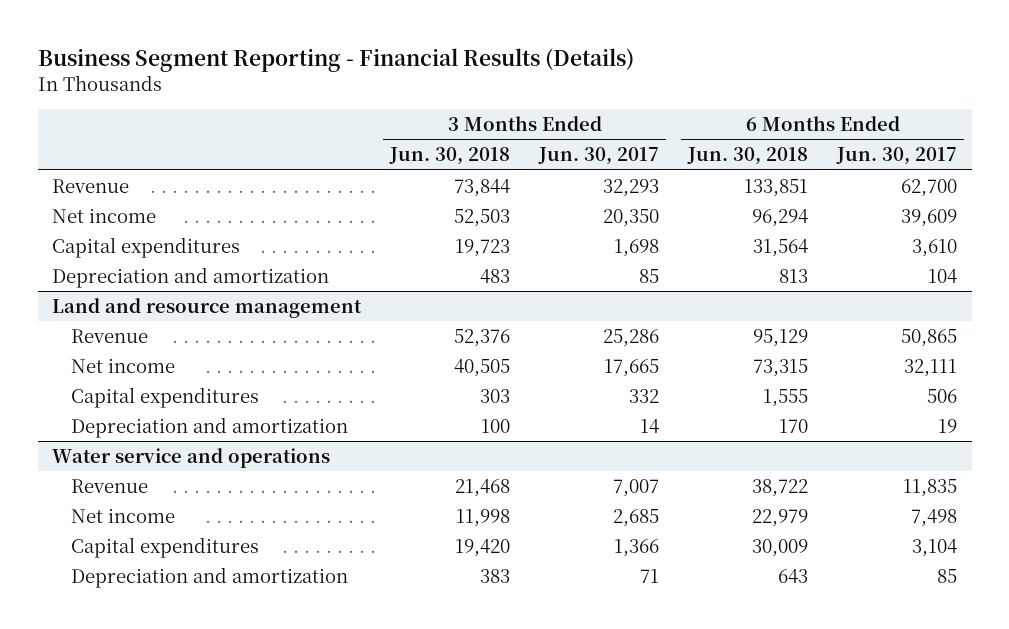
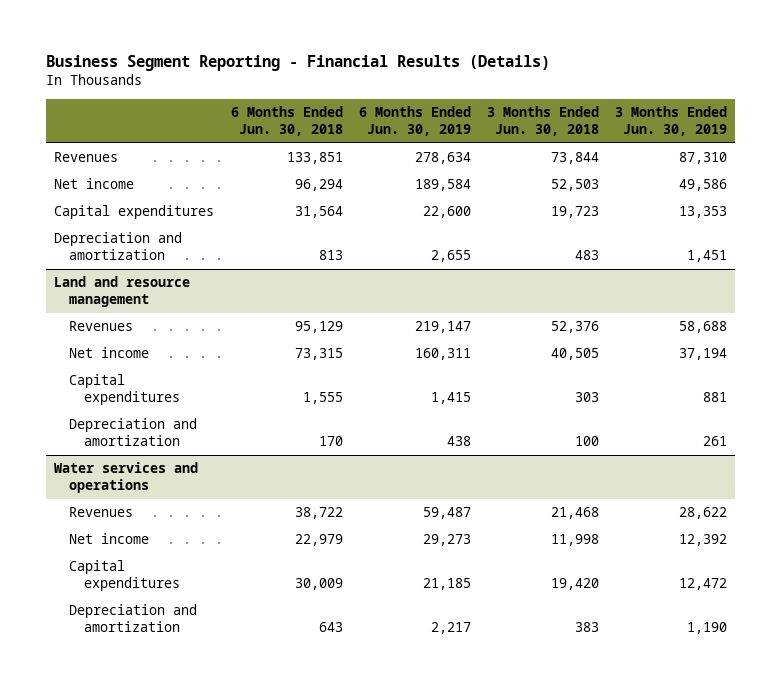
- | 3 Months Ended Jun. 30, 2018 | 3 Months Ended Jun. 30, 2017 | 6 Months Ended Jun. 30, 2018 | 6 Months Ended Jun. 30, 2017
+ | 6 Months Ended Jun. 30, 2018 | 6 Months Ended Jun. 30, 2019 | 3 Months Ended Jun. 30, 2018 | 3 Months Ended Jun. 30, 2019
- Revenue | 73,844 | 32,293 | 133,851 | 62,700
+ Revenues | 133,851 | 278,634 | 73,844 | 87,310
@ Land and resource management
- Revenue | 52,376 | 25,286 | 95,129 | 50,865
+ Revenues | 95,129 | 219,147 | 52,376 | 58,688
- Water service and operations
- Revenue | 21,468 | 7,007 | 38,722 | 11,835
+ Water services and operations
+ Revenues | 38,722 | 59,487 | 21,468 | 28,622

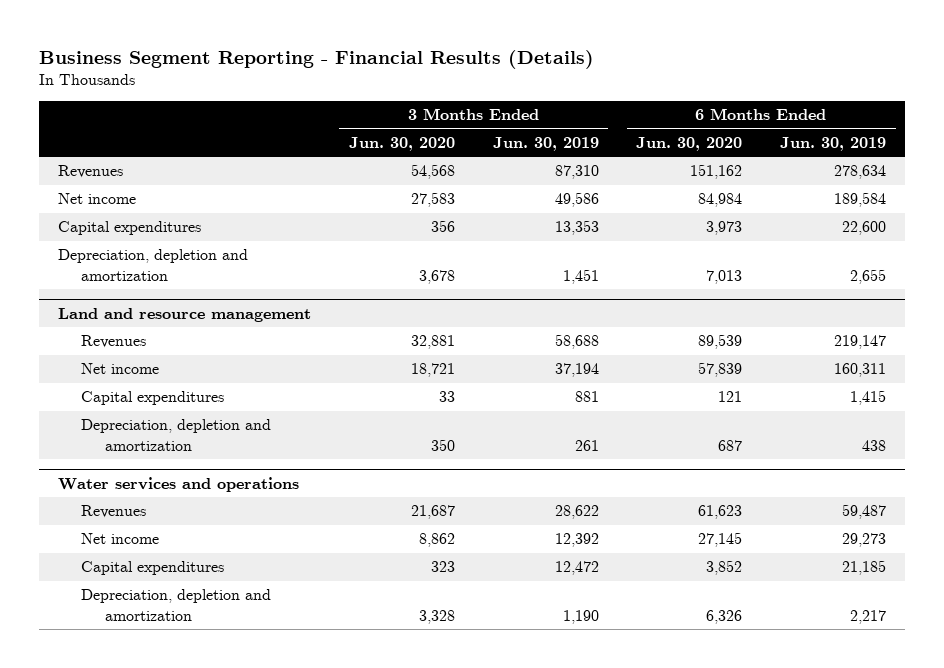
- | 6 Months Ended Jun. 30, 2018 | 6 Months Ended Jun. 30, 2019 | 3 Months Ended Jun. 30, 2018 | 3 Months Ended Jun. 30, 2019
+ | 3 Months Ended Jun. 30, 2020 | 3 Months Ended Jun. 30, 2019 | 6 Months Ended Jun. 30, 2020 | 6 Months Ended Jun. 30, 2019
- Depreciation and amortization | 813 | 2,655 | 483 | 1,451
+ Depreciation, depletion and amortization | 3,678 | 1,451 | 7,013 | 2,655
@ Land and resource management
- Depreciation and amortization | 170 | 438 | 100 | 261
+ Depreciation, depletion and amortization | 350 | 261 | 687 | 438
@ Water services and operations
- Depreciation and amortization | 643 | 2,217 | 383 | 1,190
+ Depreciation, depletion and amortization | 3,328 | 1,190 | 6,326 | 2,217

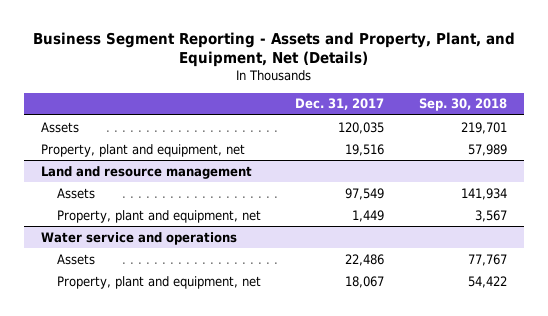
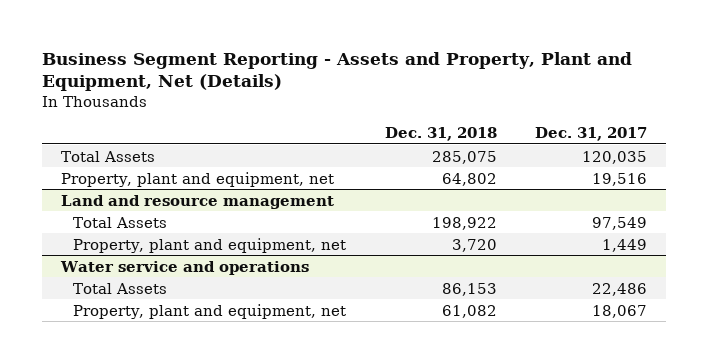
- Business Segment Reporting - Assets and Property, Plant, and Equipment, Net (Details)
+ Business Segment Reporting - Assets and Property, Plant and Equipment, Net (Details)
- | Dec. 31, 2017 | Sep. 30, 2018
+ | Dec. 31, 2018 | Dec. 31, 2017
- Assets | 120,035 | 219,701
+ Total Assets | 285,075 | 120,035
@ Land and resource management
- Assets | 97,549 | 141,934
+ Total Assets | 198,922 | 97,549
@ Water service and operations
- Assets | 22,486 | 77,767
+ Total Assets | 86,153 | 22,486

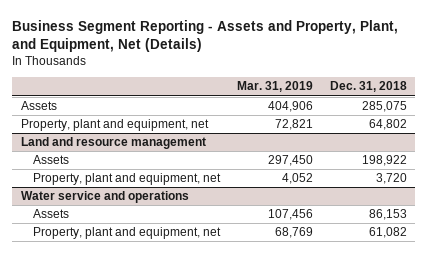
- Business Segment Reporting - Assets and Property, Plant and Equipment, Net (Details)
+ Business Segment Reporting - Assets and Property, Plant, and Equipment, Net (Details)
- | Dec. 31, 2018 | Dec. 31, 2017
+ | Mar. 31, 2019 | Dec. 31, 2018
- Total Assets | 285,075 | 120,035
+ Assets | 404,906 | 285,075
@ Land and resource management
- Total Assets | 198,922 | 97,549
+ Assets | 297,450 | 198,922
@ Water service and operations
- Total Assets | 86,153 | 22,486
+ Assets | 107,456 | 86,153

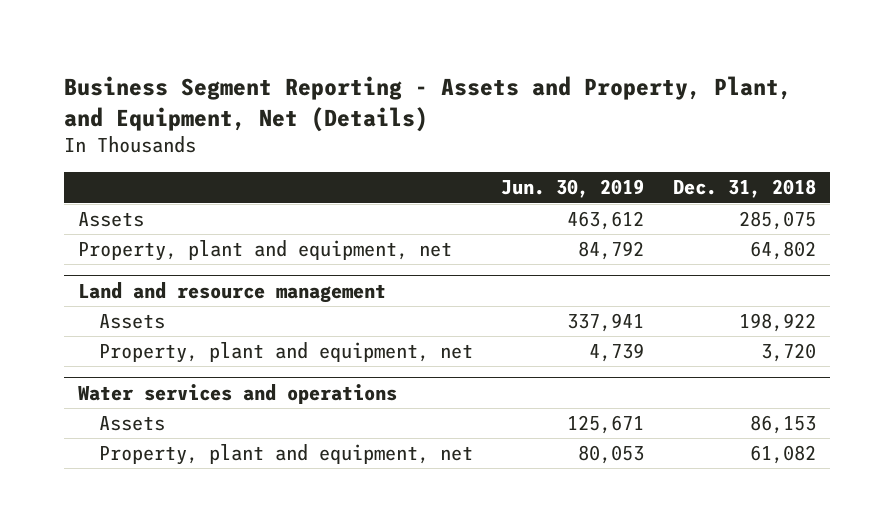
- | Mar. 31, 2019 | Dec. 31, 2018
+ | Jun. 30, 2019 | Dec. 31, 2018
- Water service and operations
+ Water services and operations

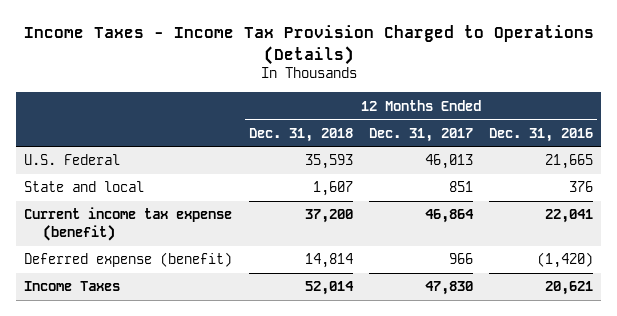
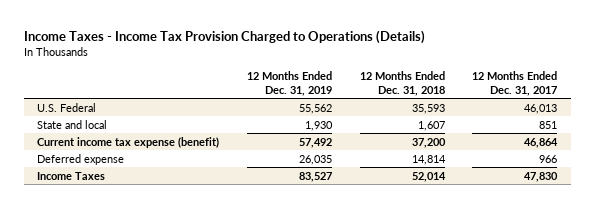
- | 12 Months Ended Dec. 31, 2018 | 12 Months Ended Dec. 31, 2017 | 12 Months Ended Dec. 31, 2016
+ | 12 Months Ended Dec. 31, 2019 | 12 Months Ended Dec. 31, 2018 | 12 Months Ended Dec. 31, 2017
- Deferred expense (benefit) | 14,814 | 966 | (1,420)
+ Deferred expense | 26,035 | 14,814 | 966

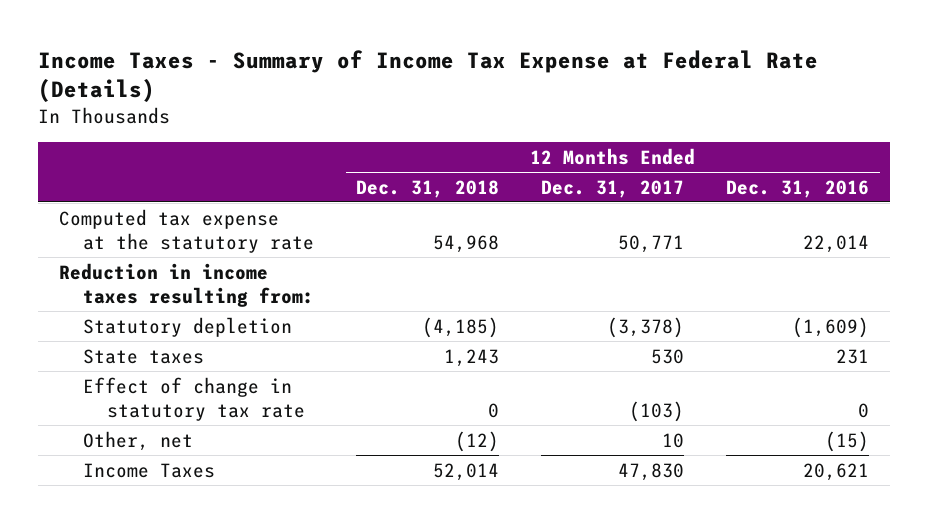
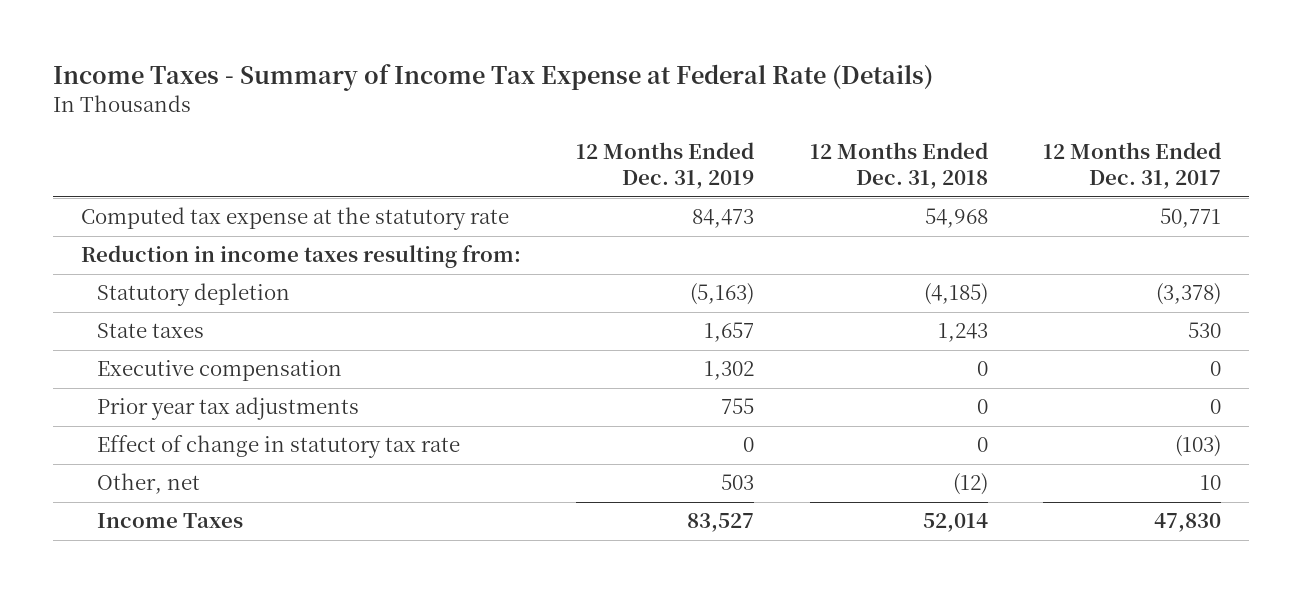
- | 12 Months Ended Dec. 31, 2018 | 12 Months Ended Dec. 31, 2017 | 12 Months Ended Dec. 31, 2016
+ | 12 Months Ended Dec. 31, 2019 | 12 Months Ended Dec. 31, 2018 | 12 Months Ended Dec. 31, 2017
+ Executive compensation | 1,302 | 0 | 0
+ Prior year tax adjustments | 755 | 0 | 0

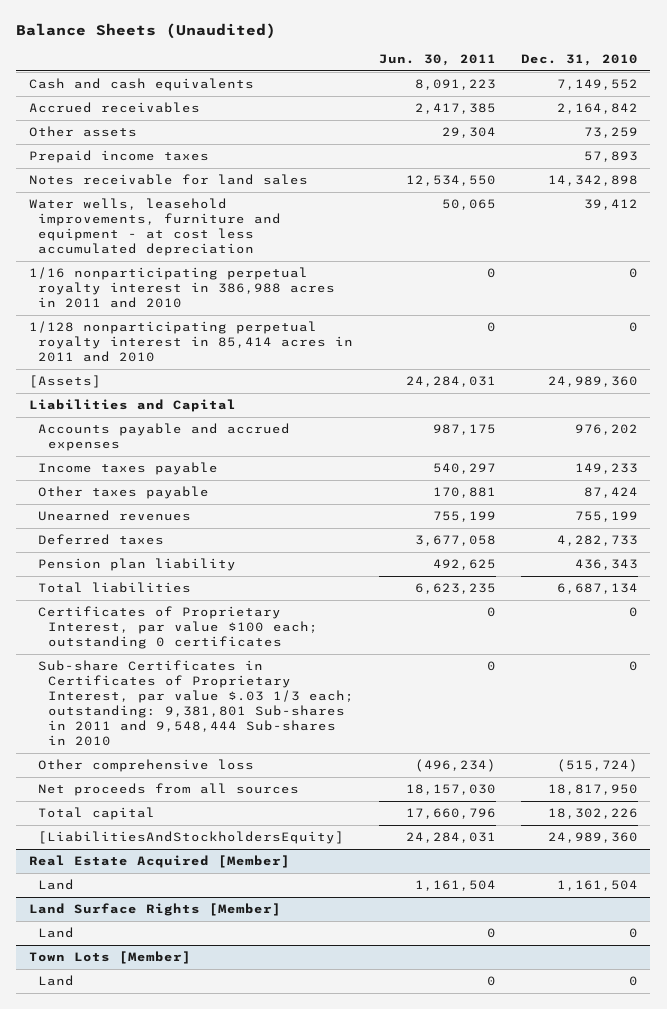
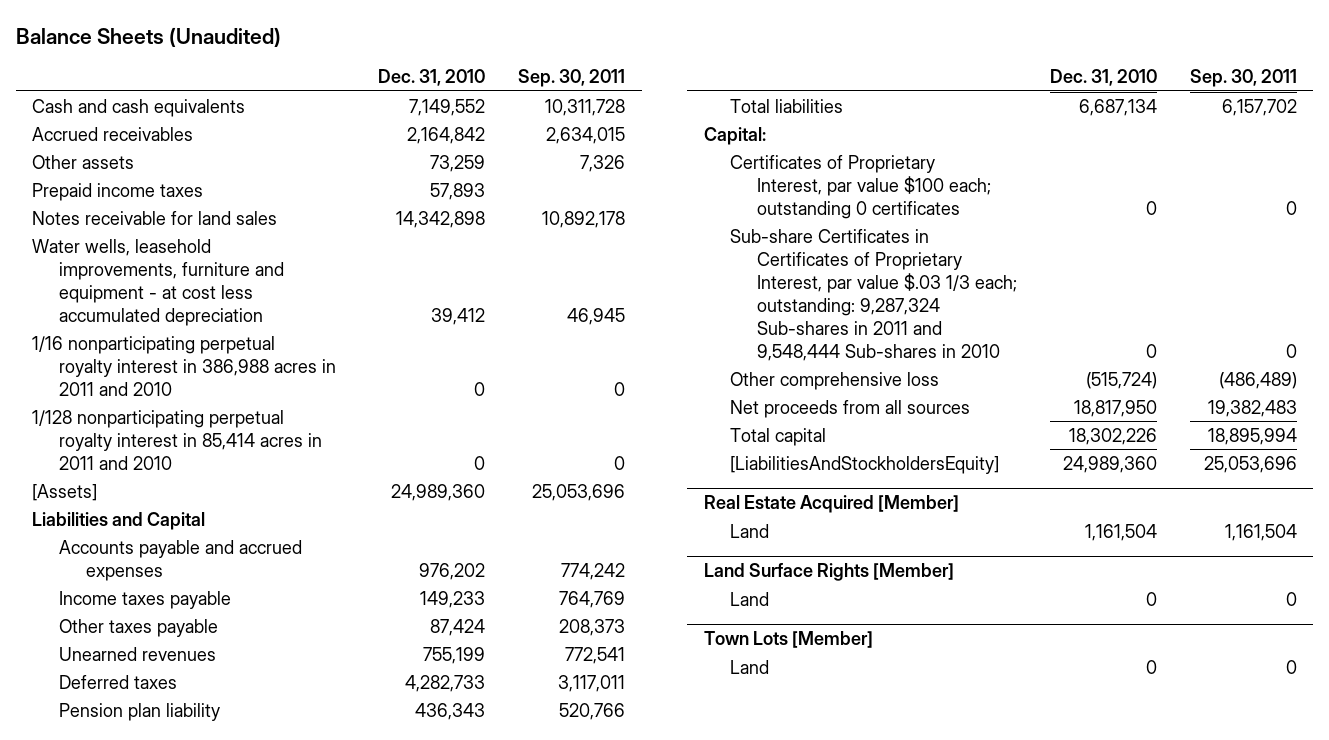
- | Jun. 30, 2011 | Dec. 31, 2010
+ | Dec. 31, 2010 | Sep. 30, 2011
+ Capital:
- Sub-share Certificates in Certificates of Proprietary Interest, par value $.03 1/3 each; outstanding: 9,381,801 Sub-shares in 2011 and 9,548,444 Sub-shares in 2010 | 0 | 0
+ Sub-share Certificates in Certificates of Proprietary Interest, par value $.03 1/3 each; outstanding: 9,287,324 Sub-shares in 2011 and 9,548,444 Sub-shares in 2010 | 0 | 0

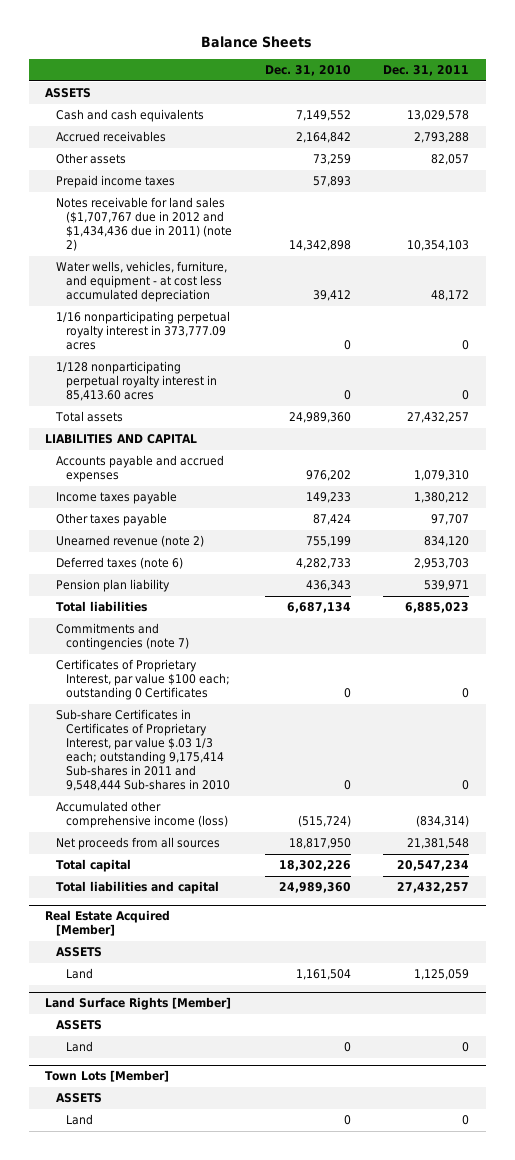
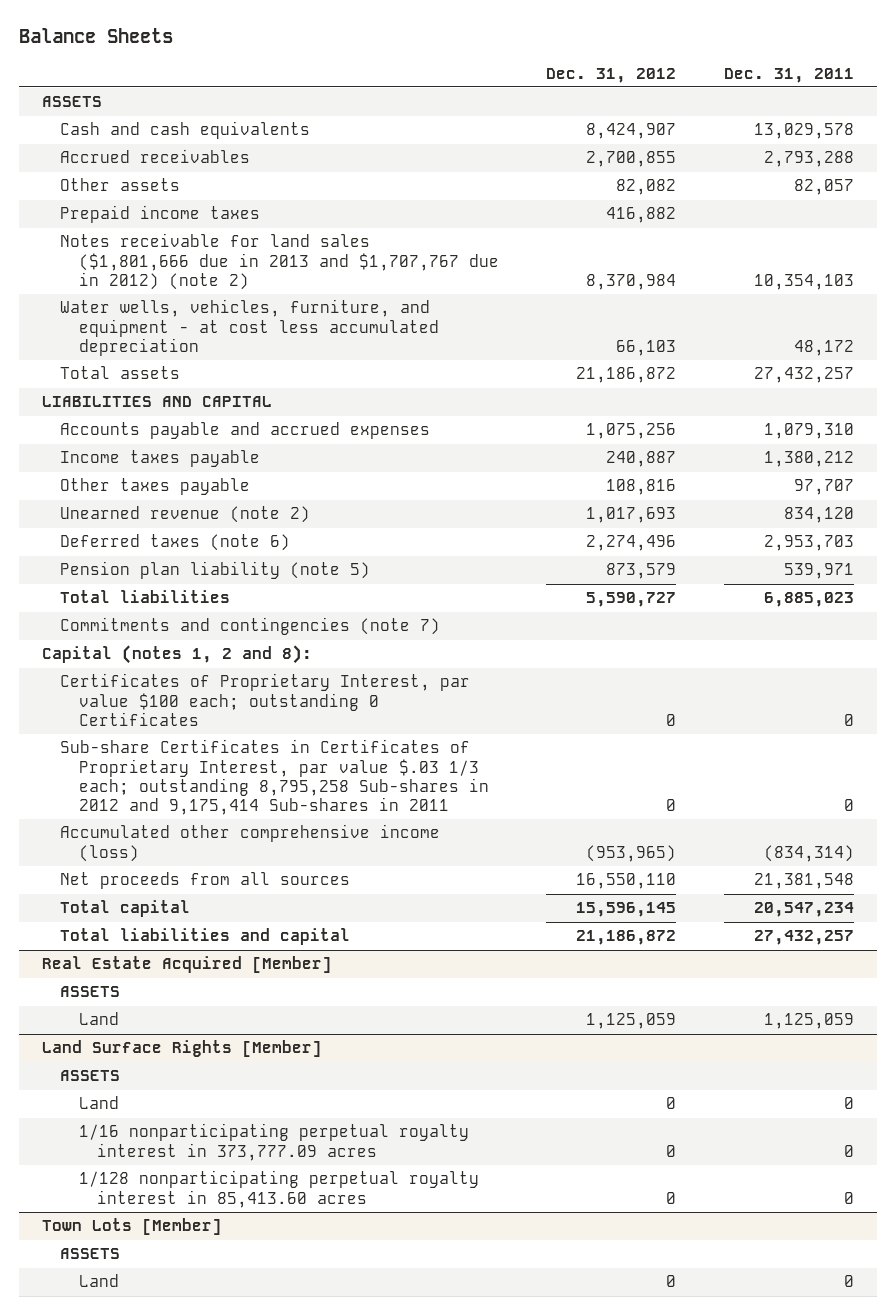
- | Dec. 31, 2010 | Dec. 31, 2011
+ | Dec. 31, 2012 | Dec. 31, 2011
- Notes receivable for land sales ($1,707,767 due in 2012 and $1,434,436 due in 2011) (note 2) | 14,342,898 | 10,354,103
+ Notes receivable for land sales ($1,801,666 due in 2013 and $1,707,767 due in 2012) (note 2) | 8,370,984 | 10,354,103
- 1/16 nonparticipating perpetual royalty interest in 373,777.09 acres | 0 | 0
- 1/128 nonparticipating perpetual royalty interest in 85,413.60 acres | 0 | 0
- Pension plan liability | 436,343 | 539,971
+ Pension plan liability (note 5) | 873,579 | 539,971
+ Capital (notes 1, 2 and 8):
- Sub-share Certificates in Certificates of Proprietary Interest, par value $.03 1/3 each; outstanding 9,175,414 Sub-shares in 2011 and 9,548,444 Sub-shares in 2010 | 0 | 0
+ Sub-share Certificates in Certificates of Proprietary Interest, par value $.03 1/3 each; outstanding 8,795,258 Sub-shares in 2012 and 9,175,414 Sub-shares in 2011 | 0 | 0
@ Land Surface Rights [Member]
+ 1/16 nonparticipating perpetual royalty interest in 373,777.09 acres | 0 | 0
+ 1/128 nonparticipating perpetual royalty interest in 85,413.60 acres | 0 | 0

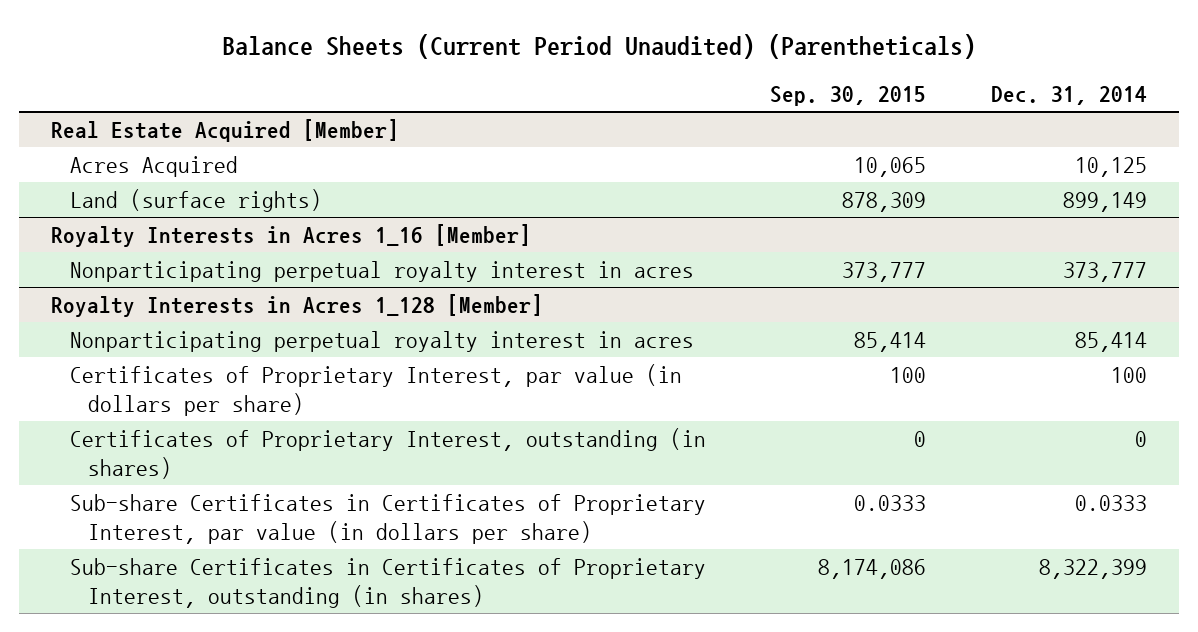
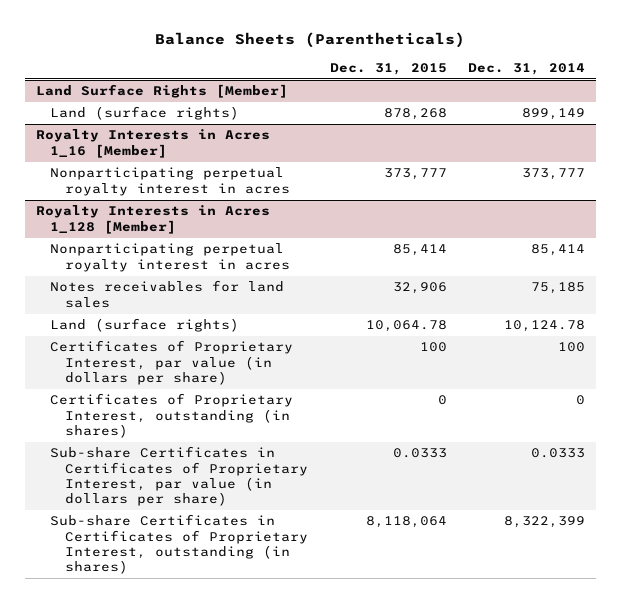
- Balance Sheets (Current Period Unaudited) (Parentheticals)
+ Balance Sheets (Parentheticals)
- | Sep. 30, 2015 | Dec. 31, 2014
+ | Dec. 31, 2015 | Dec. 31, 2014
- Real Estate Acquired [Member]
- Acres Acquired | 10,065 | 10,125
+ Land Surface Rights [Member]
@ Royalty Interests in Acres 1_128 [Member]
+ Notes receivables for land sales | 32,906 | 75,185
+ Land (surface rights) | 10,064.78 | 10,124.78

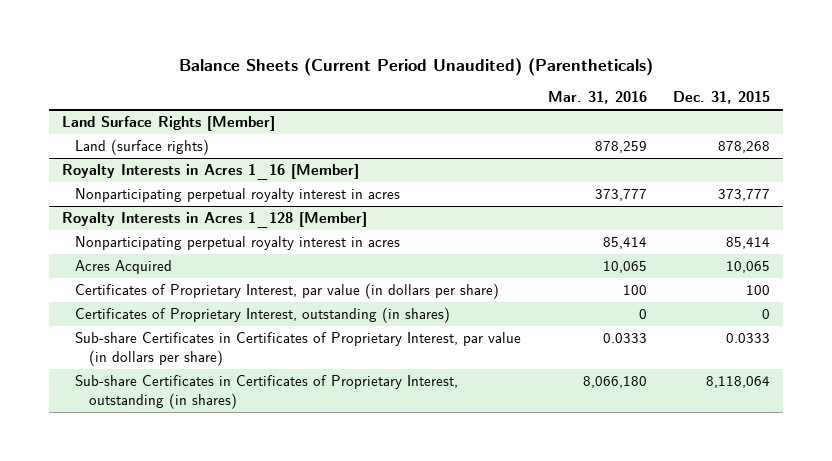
- Balance Sheets (Parentheticals)
+ Balance Sheets (Current Period Unaudited) (Parentheticals)
- | Dec. 31, 2015 | Dec. 31, 2014
+ | Mar. 31, 2016 | Dec. 31, 2015
@ Royalty Interests in Acres 1_128 [Member]
- Notes receivables for land sales | 32,906 | 75,185
- Land (surface rights) | 10,064.78 | 10,124.78
+ Acres Acquired | 10,065 | 10,065

